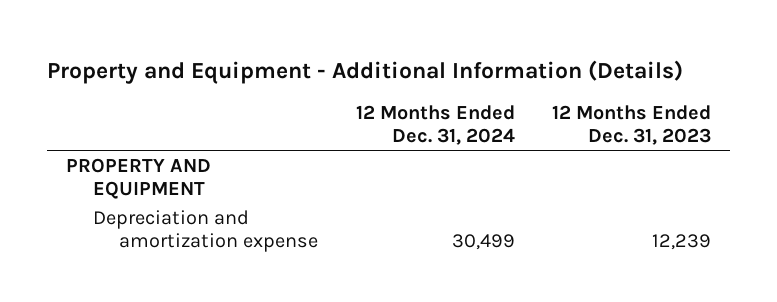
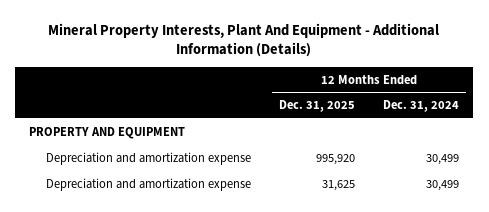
- Property and Equipment - Additional Information (Details)
+ Mineral Property Interests, Plant And Equipment - Additional Information (Details)
- | 12 Months Ended Dec. 31, 2024 | 12 Months Ended Dec. 31, 2023
+ | 12 Months Ended Dec. 31, 2025 | 12 Months Ended Dec. 31, 2024
+ Depreciation and amortization expense | 31,625 | 30,499

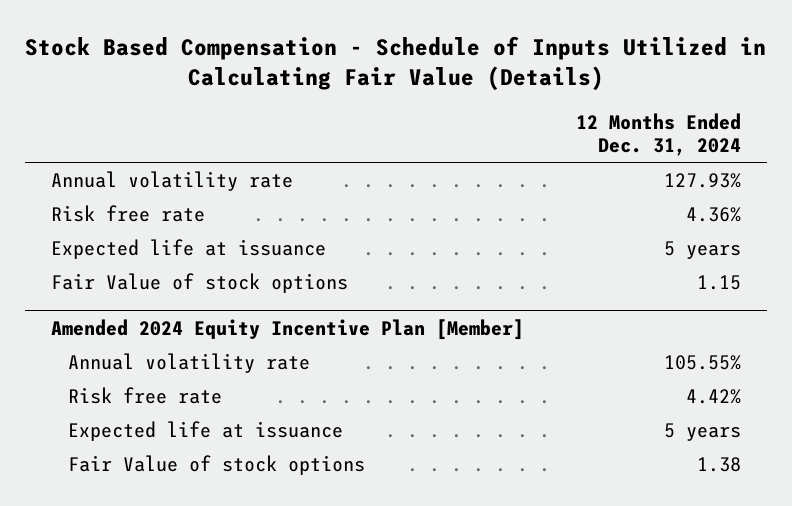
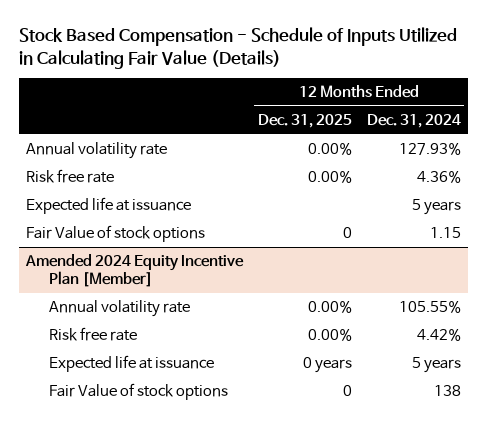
- | 12 Months Ended Dec. 31, 2024
+ | 12 Months Ended Dec. 31, 2025 | 12 Months Ended Dec. 31, 2024
@ Amended 2024 Equity Incentive Plan [Member]
- Fair Value of stock options | 1.38
+ Fair Value of stock options | 0 | 138

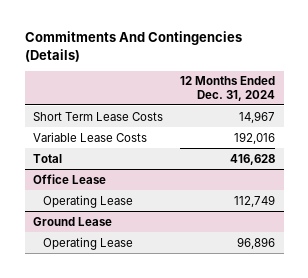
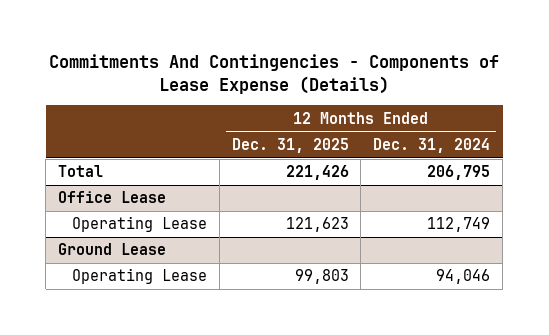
- Commitments And Contingencies (Details)
+ Commitments And Contingencies - Components of Lease Expense (Details)
- | 12 Months Ended Dec. 31, 2024
+ | 12 Months Ended Dec. 31, 2025 | 12 Months Ended Dec. 31, 2024
- Short Term Lease Costs | 14,967
- Variable Lease Costs | 192,016
- Total | 416,628
+ Total | 221,426 | 206,795
@ Ground Lease
- Operating Lease | 96,896
+ Operating Lease | 99,803 | 94,046

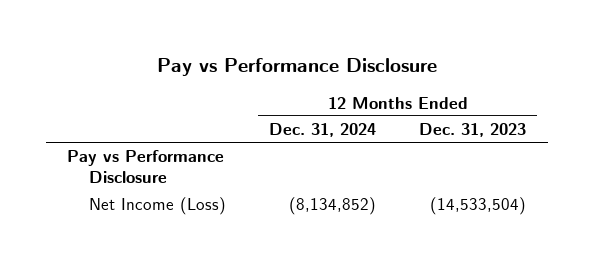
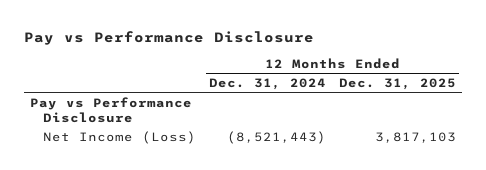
- | 12 Months Ended Dec. 31, 2024 | 12 Months Ended Dec. 31, 2023
+ | 12 Months Ended Dec. 31, 2024 | 12 Months Ended Dec. 31, 2025
- Net Income (Loss) | (8,134,852) | (14,533,504)
+ Net Income (Loss) | (8,521,443) | 3,817,103

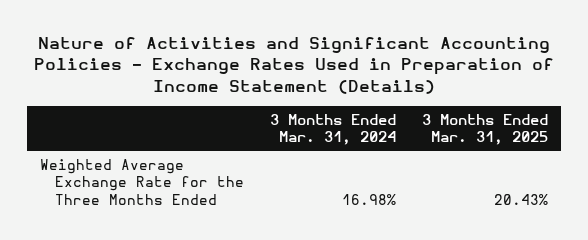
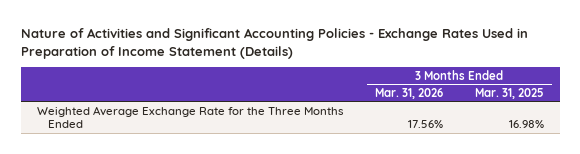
- | 3 Months Ended Mar. 31, 2024 | 3 Months Ended Mar. 31, 2025
+ | 3 Months Ended Mar. 31, 2026 | 3 Months Ended Mar. 31, 2025
- Weighted Average Exchange Rate for the Three Months Ended | 16.98% | 20.43%
+ Weighted Average Exchange Rate for the Three Months Ended | 17.56% | 16.98%

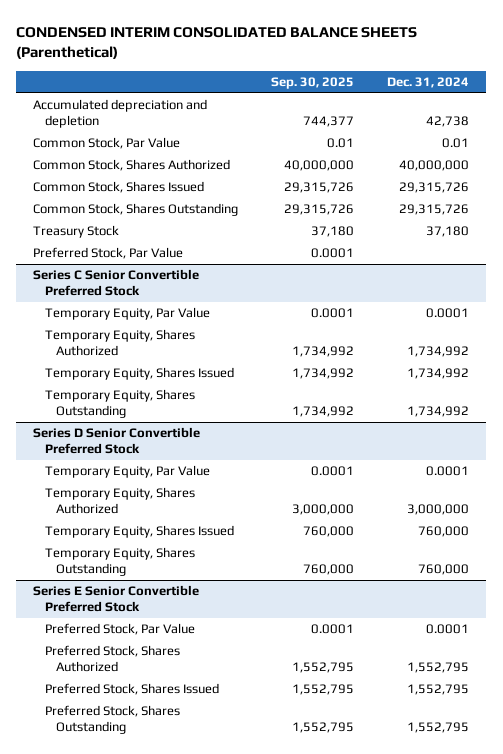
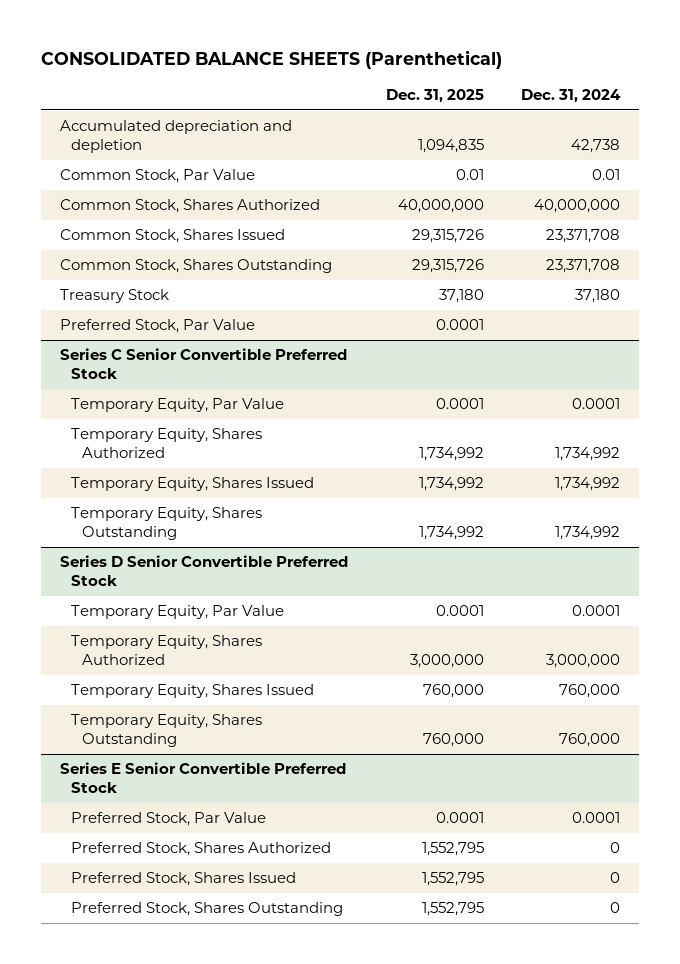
- CONDENSED INTERIM CONSOLIDATED BALANCE SHEETS (Parenthetical)
+ CONSOLIDATED BALANCE SHEETS (Parenthetical)
- | Sep. 30, 2025 | Dec. 31, 2024
+ | Dec. 31, 2025 | Dec. 31, 2024
- Common Stock, Shares Issued | 29,315,726 | 29,315,726
- Common Stock, Shares Outstanding | 29,315,726 | 29,315,726
+ Common Stock, Shares Issued | 29,315,726 | 23,371,708
+ Common Stock, Shares Outstanding | 29,315,726 | 23,371,708
@ Series E Senior Convertible Preferred Stock
- Preferred Stock, Shares Authorized | 1,552,795 | 1,552,795
- Preferred Stock, Shares Issued | 1,552,795 | 1,552,795
- Preferred Stock, Shares Outstanding | 1,552,795 | 1,552,795
+ Preferred Stock, Shares Authorized | 1,552,795 | 0
+ Preferred Stock, Shares Issued | 1,552,795 | 0
+ Preferred Stock, Shares Outstanding | 1,552,795 | 0

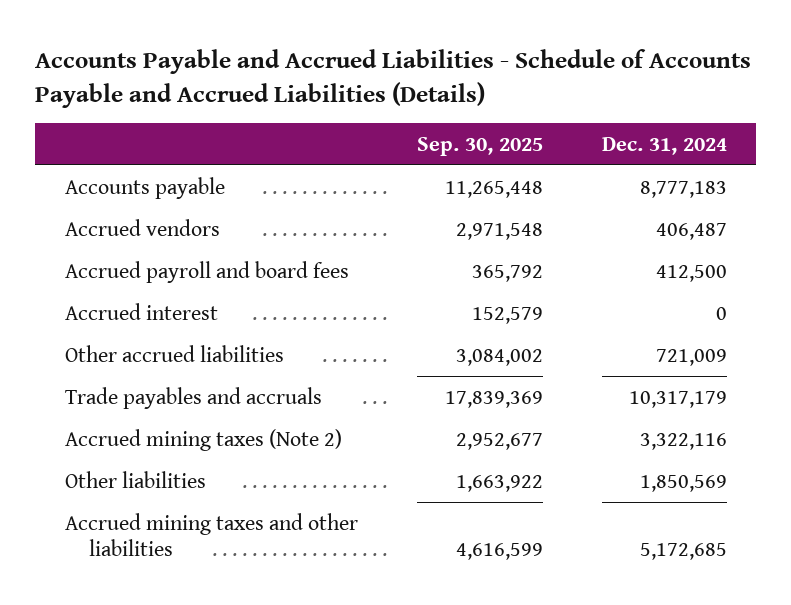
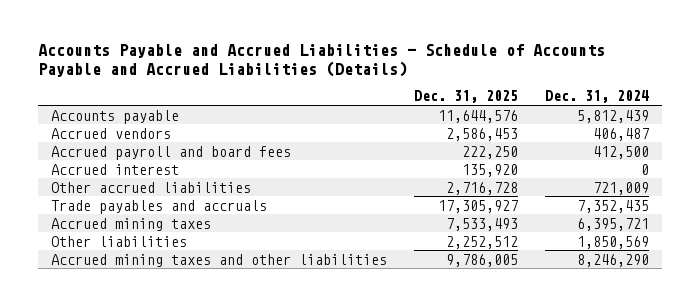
- | Sep. 30, 2025 | Dec. 31, 2024
+ | Dec. 31, 2025 | Dec. 31, 2024
- Accounts payable | 11,265,448 | 8,777,183
+ Accounts payable | 11,644,576 | 5,812,439
- Trade payables and accruals | 17,839,369 | 10,317,179
- Accrued mining taxes (Note 2) | 2,952,677 | 3,322,116
+ Trade payables and accruals | 17,305,927 | 7,352,435
+ Accrued mining taxes | 7,533,493 | 6,395,721
- Accrued mining taxes and other liabilities | 4,616,599 | 5,172,685
+ Accrued mining taxes and other liabilities | 9,786,005 | 8,246,290

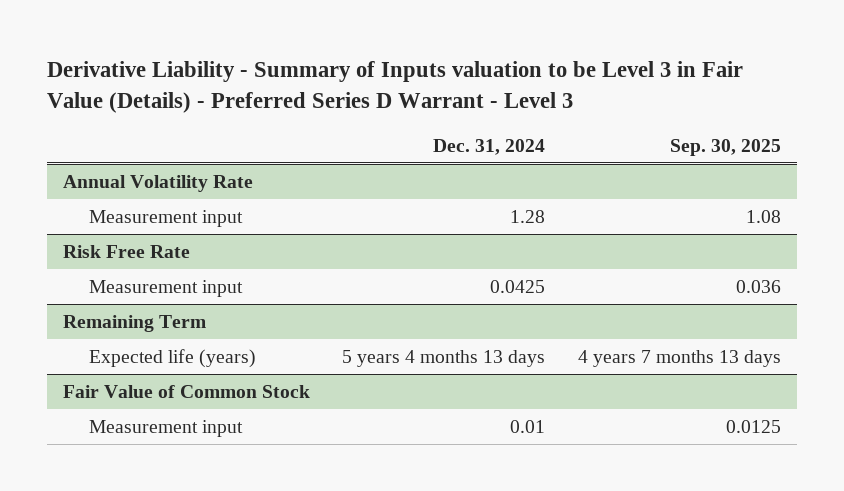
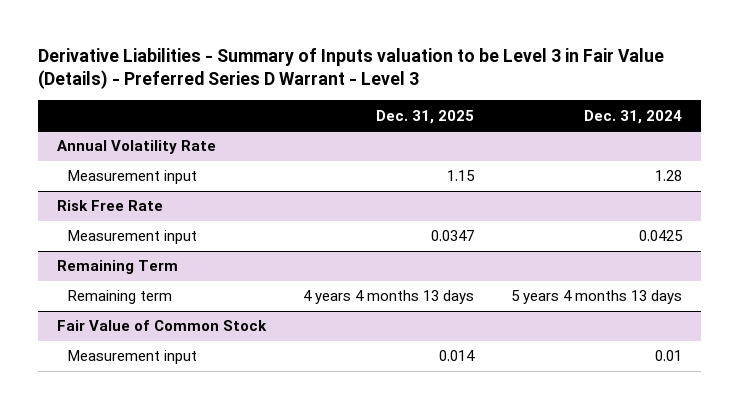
- Derivative Liability - Summary of Inputs valuation to be Level 3 in Fair Value (Details) - Preferred Series D Warrant - Level 3
+ Derivative Liabilities - Summary of Inputs valuation to be Level 3 in Fair Value (Details) - Preferred Series D Warrant - Level 3
- | Dec. 31, 2024 | Sep. 30, 2025
+ | Dec. 31, 2025 | Dec. 31, 2024
@ Remaining Term
- Expected life (years) | 5 years 4 months 13 days | 4 years 7 months 13 days
+ Remaining term | 4 years 4 months 13 days | 5 years 4 months 13 days

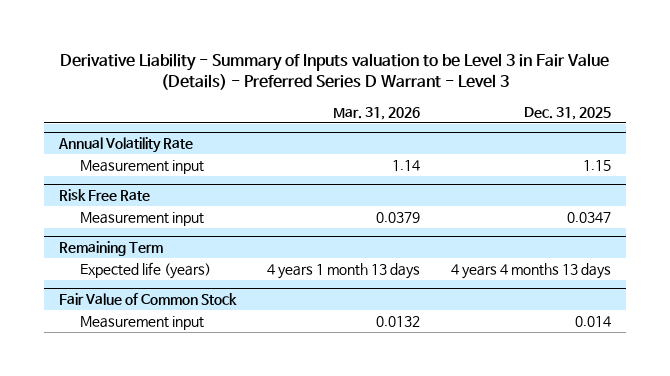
- Derivative Liabilities - Summary of Inputs valuation to be Level 3 in Fair Value (Details) - Preferred Series D Warrant - Level 3
+ Derivative Liability - Summary of Inputs valuation to be Level 3 in Fair Value (Details) - Preferred Series D Warrant - Level 3
- | Dec. 31, 2025 | Dec. 31, 2024
+ | Mar. 31, 2026 | Dec. 31, 2025
@ Remaining Term
- Remaining term | 4 years 4 months 13 days | 5 years 4 months 13 days
+ Expected life (years) | 4 years 1 month 13 days | 4 years 4 months 13 days

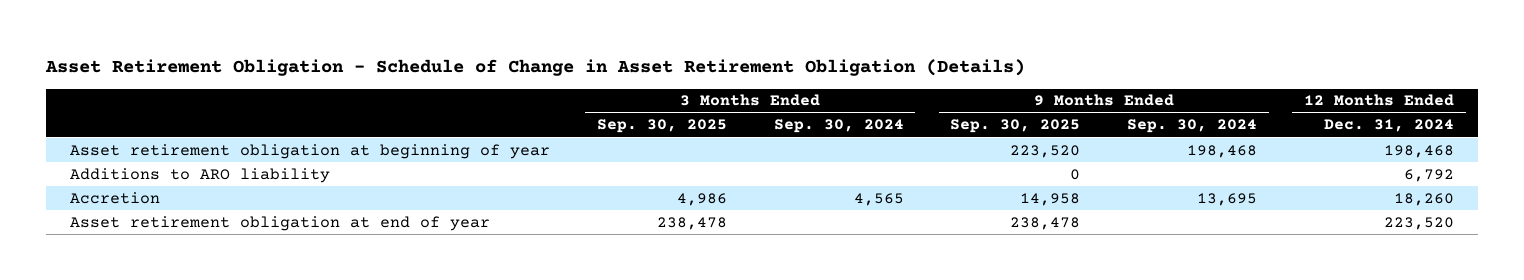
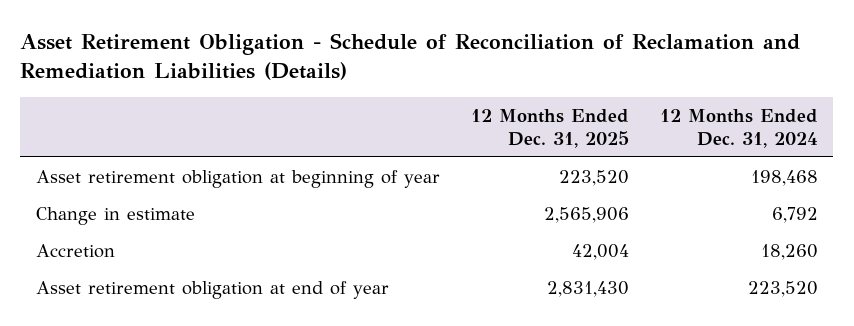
- Asset Retirement Obligation - Schedule of Change in Asset Retirement Obligation (Details)
+ Asset Retirement Obligation - Schedule of Reconciliation of Reclamation and Remediation Liabilities (Details)
- | 3 Months Ended Sep. 30, 2025 | 3 Months Ended Sep. 30, 2024 | 9 Months Ended Sep. 30, 2025 | 9 Months Ended Sep. 30, 2024 | 12 Months Ended Dec. 31, 2024
+ | 12 Months Ended Dec. 31, 2025 | 12 Months Ended Dec. 31, 2024
- Additions to ARO liability | | | 0 | | 6,792
+ Change in estimate | 2,565,906 | 6,792

